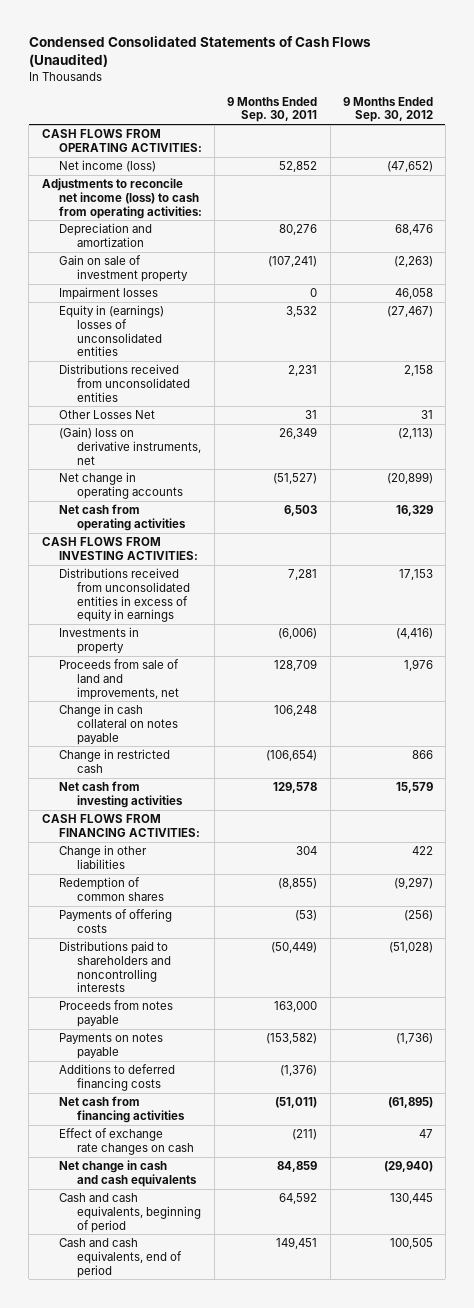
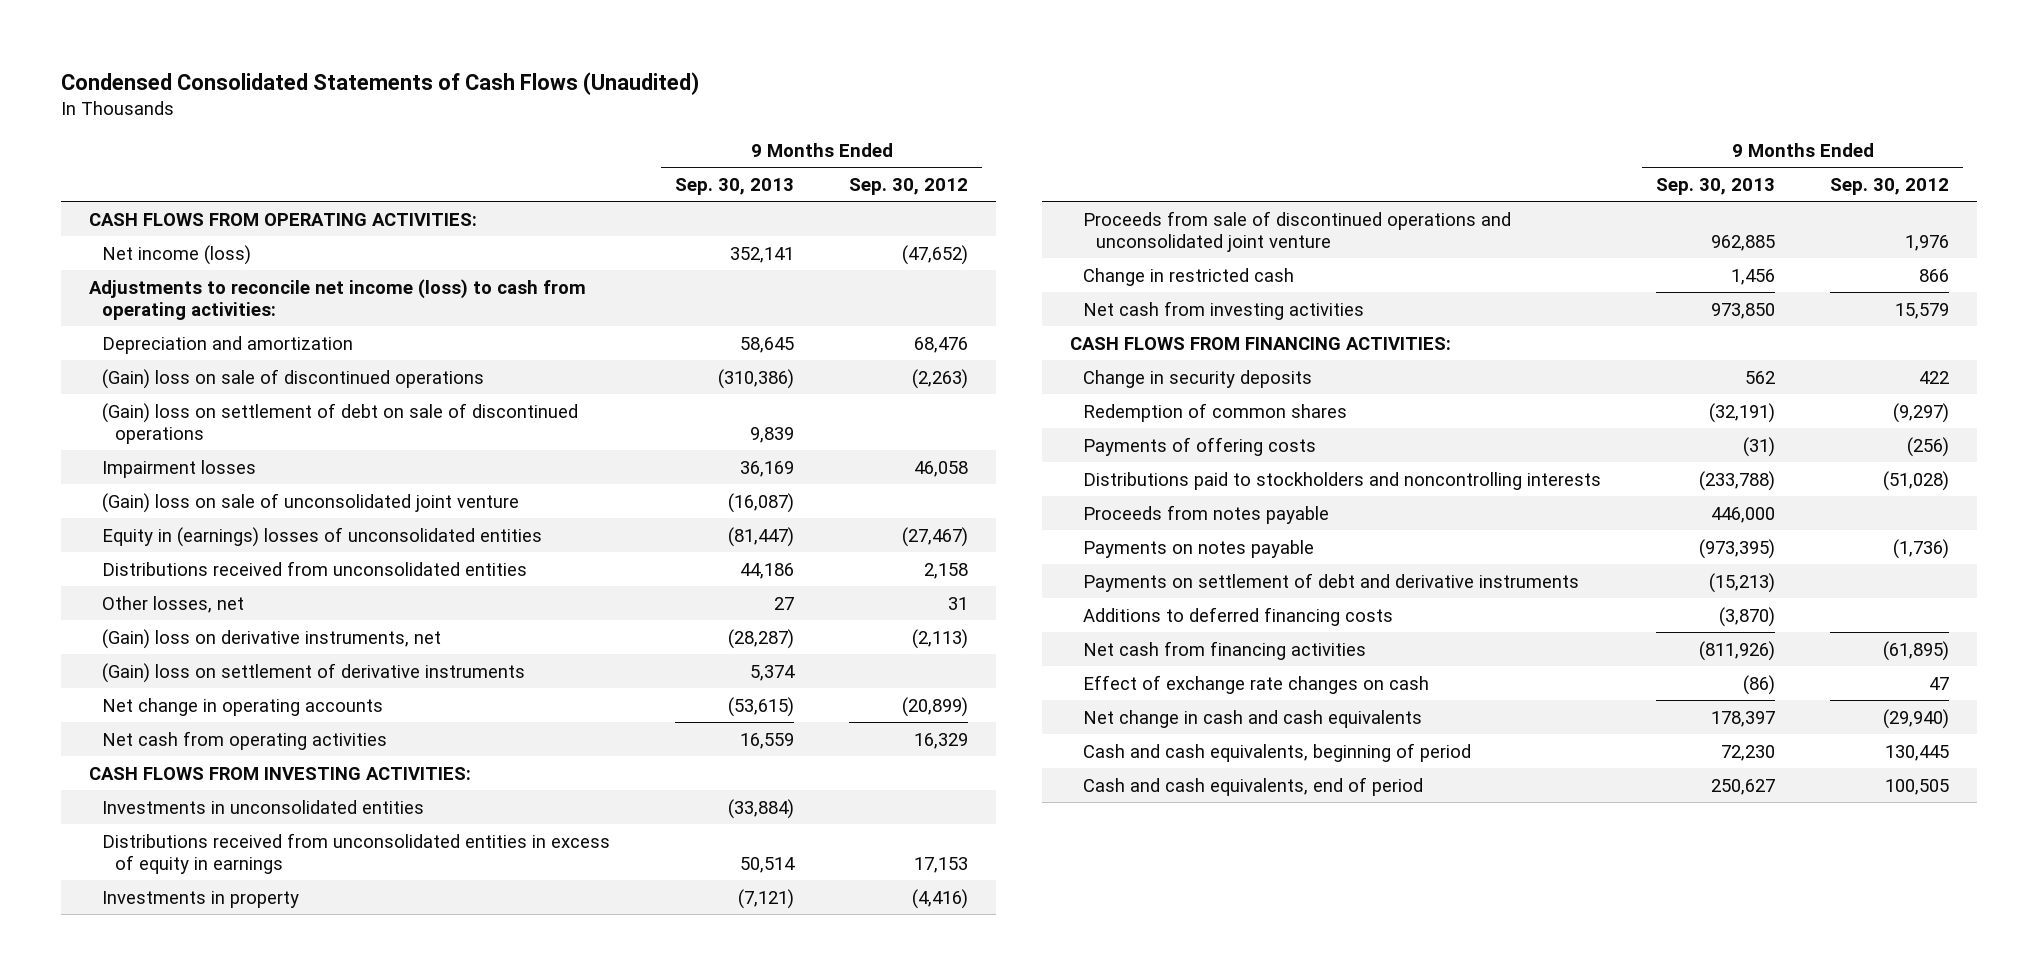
- | 9 Months Ended Sep. 30, 2011 | 9 Months Ended Sep. 30, 2012
+ | 9 Months Ended Sep. 30, 2013 | 9 Months Ended Sep. 30, 2012
- Gain on sale of investment property | (107,241) | (2,263)
+ (Gain) loss on sale of discontinued operations | (310,386) | (2,263)
+ (Gain) loss on settlement of debt on sale of discontinued operations | 9,839 |
+ (Gain) loss on sale of unconsolidated joint venture | (16,087) |
- Other Losses Net | 31 | 31
+ Other losses, net | 27 | 31
+ (Gain) loss on settlement of derivative instruments | 5,374 |
+ Investments in unconsolidated entities | (33,884) |
- Proceeds from sale of land and improvements, net | 128,709 | 1,976
- Change in cash collateral on notes payable | 106,248 |
+ Proceeds from sale of discontinued operations and unconsolidated joint venture | 962,885 | 1,976
- Change in other liabilities | 304 | 422
+ Change in security deposits | 562 | 422
- Distributions paid to shareholders and noncontrolling interests | (50,449) | (51,028)
+ Distributions paid to stockholders and noncontrolling interests | (233,788) | (51,028)
+ Payments on settlement of debt and derivative instruments | (15,213) |

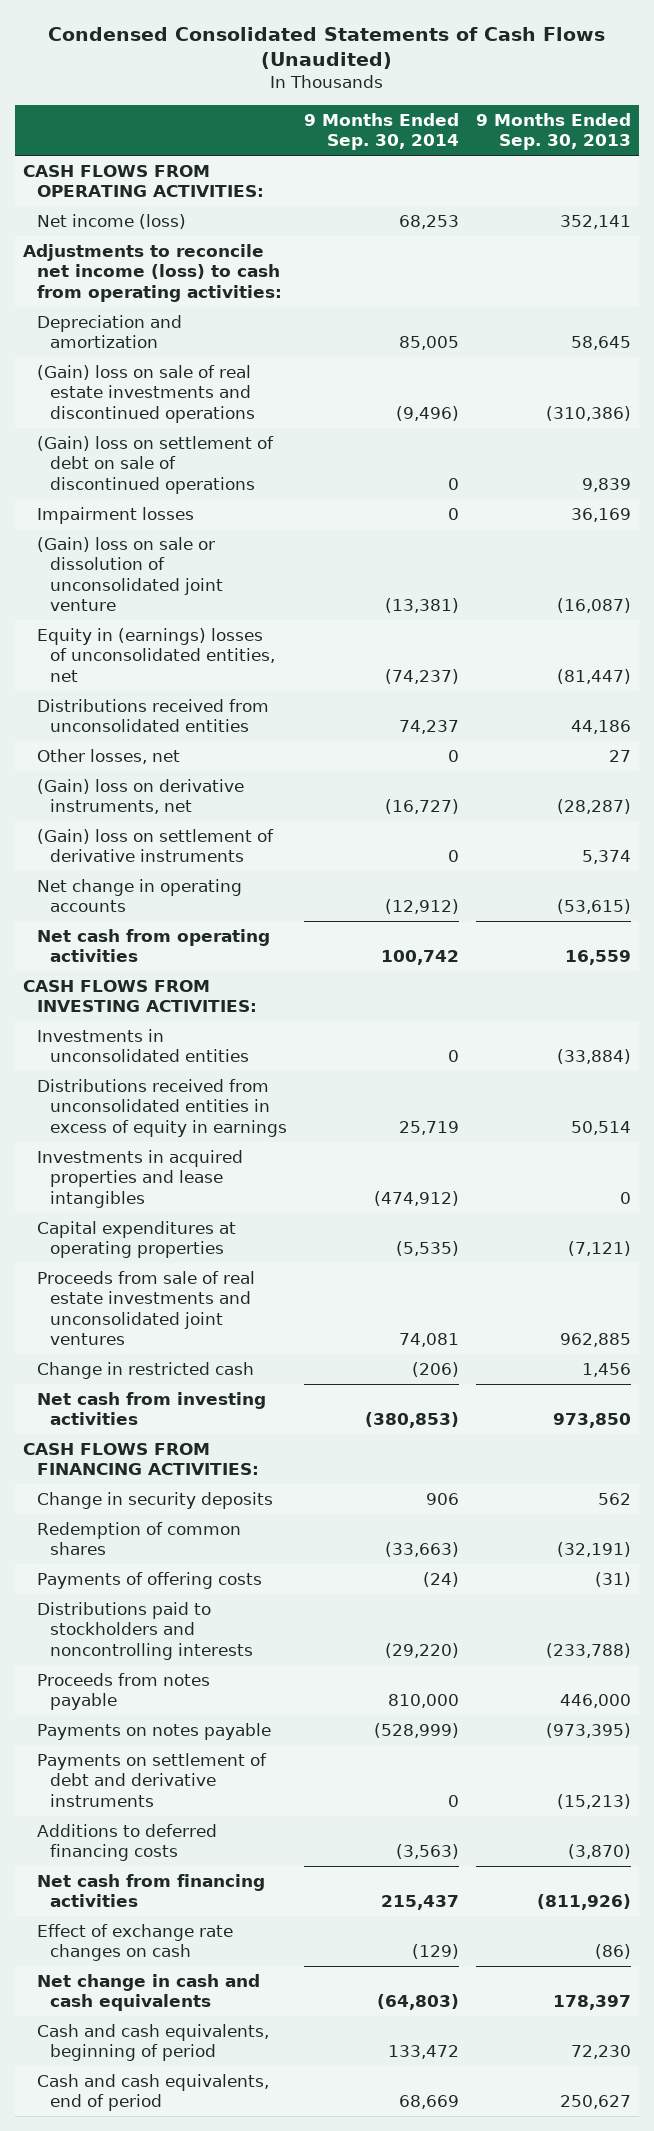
- | 9 Months Ended Sep. 30, 2013 | 9 Months Ended Sep. 30, 2012
+ | 9 Months Ended Sep. 30, 2014 | 9 Months Ended Sep. 30, 2013
- (Gain) loss on sale of discontinued operations | (310,386) | (2,263)
+ (Gain) loss on sale of real estate investments and discontinued operations | (9,496) | (310,386)
- (Gain) loss on sale of unconsolidated joint venture | (16,087) |
- Equity in (earnings) losses of unconsolidated entities | (81,447) | (27,467)
+ (Gain) loss on sale or dissolution of unconsolidated joint venture | (13,381) | (16,087)
+ Equity in (earnings) losses of unconsolidated entities, net | (74,237) | (81,447)
- Investments in property | (7,121) | (4,416)
- Proceeds from sale of discontinued operations and unconsolidated joint venture | 962,885 | 1,976
+ Investments in acquired properties and lease intangibles | (474,912) | 0
+ Capital expenditures at operating properties | (5,535) | (7,121)
+ Proceeds from sale of real estate investments and unconsolidated joint ventures | 74,081 | 962,885

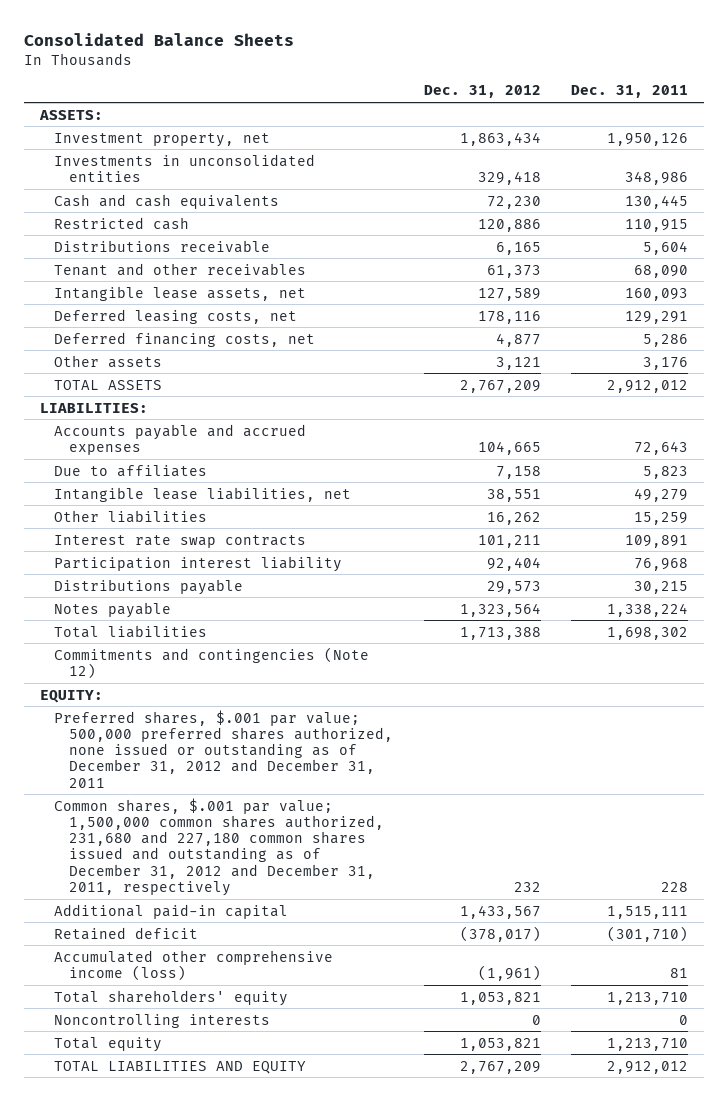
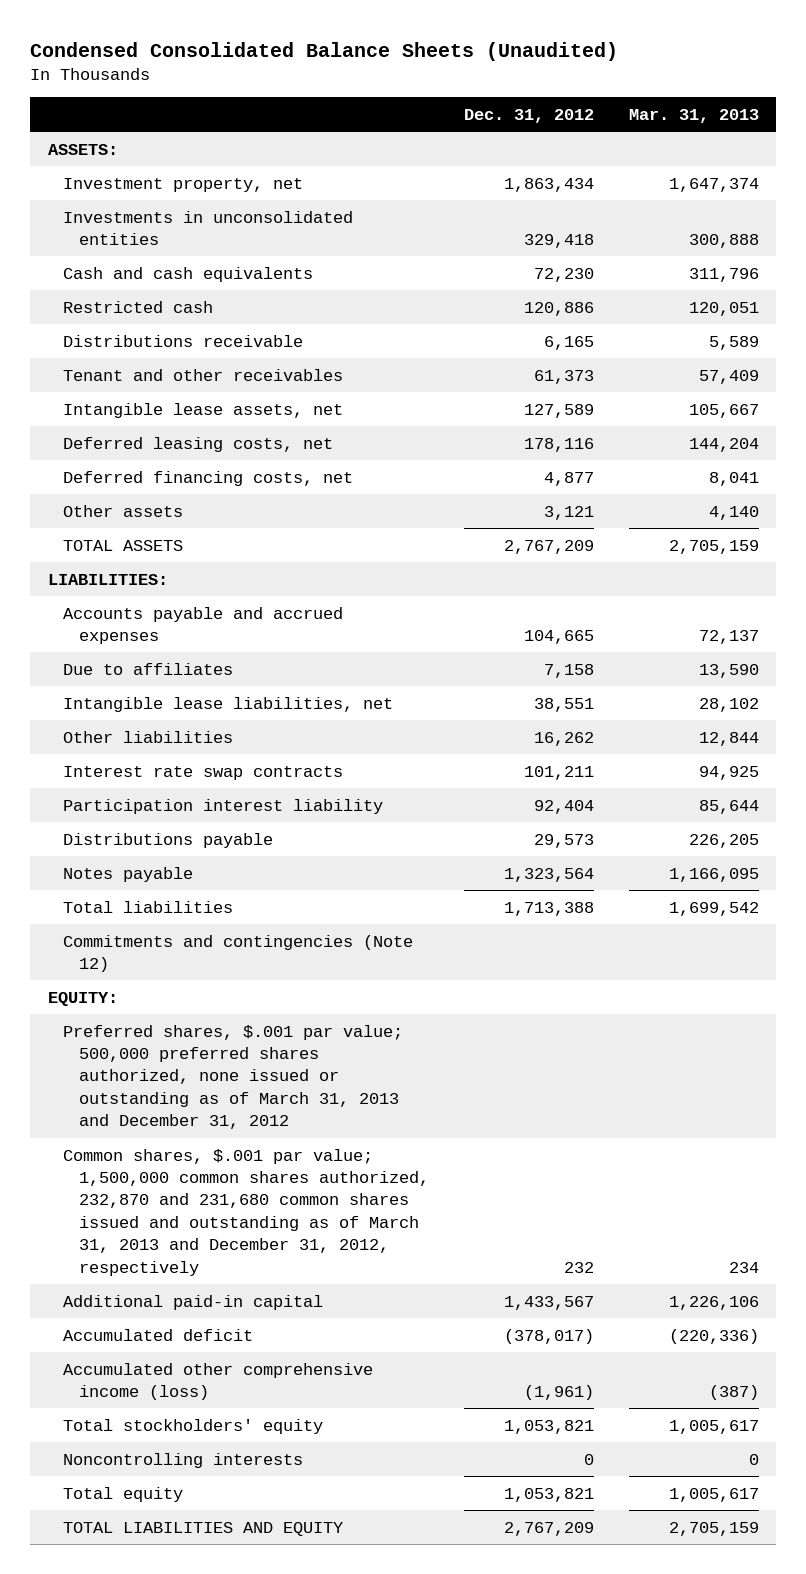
- Consolidated Balance Sheets
+ Condensed Consolidated Balance Sheets (Unaudited)
- | Dec. 31, 2012 | Dec. 31, 2011
+ | Dec. 31, 2012 | Mar. 31, 2013
- Preferred shares, $.001 par value; 500,000 preferred shares authorized, none issued or outstanding as of December 31, 2012 and December 31, 2011
- Common shares, $.001 par value; 1,500,000 common shares authorized, 231,680 and 227,180 common shares issued and outstanding as of December 31, 2012 and December 31, 2011, respectively | 232 | 228
+ Preferred shares, $.001 par value; 500,000 preferred shares authorized, none issued or outstanding as of March 31, 2013 and December 31, 2012
+ Common shares, $.001 par value; 1,500,000 common shares authorized, 232,870 and 231,680 common shares issued and outstanding as of March 31, 2013 and December 31, 2012, respectively | 232 | 234
- Retained deficit | (378,017) | (301,710)
+ Accumulated deficit | (378,017) | (220,336)
- Total shareholders' equity | 1,053,821 | 1,213,710
+ Total stockholders' equity | 1,053,821 | 1,005,617

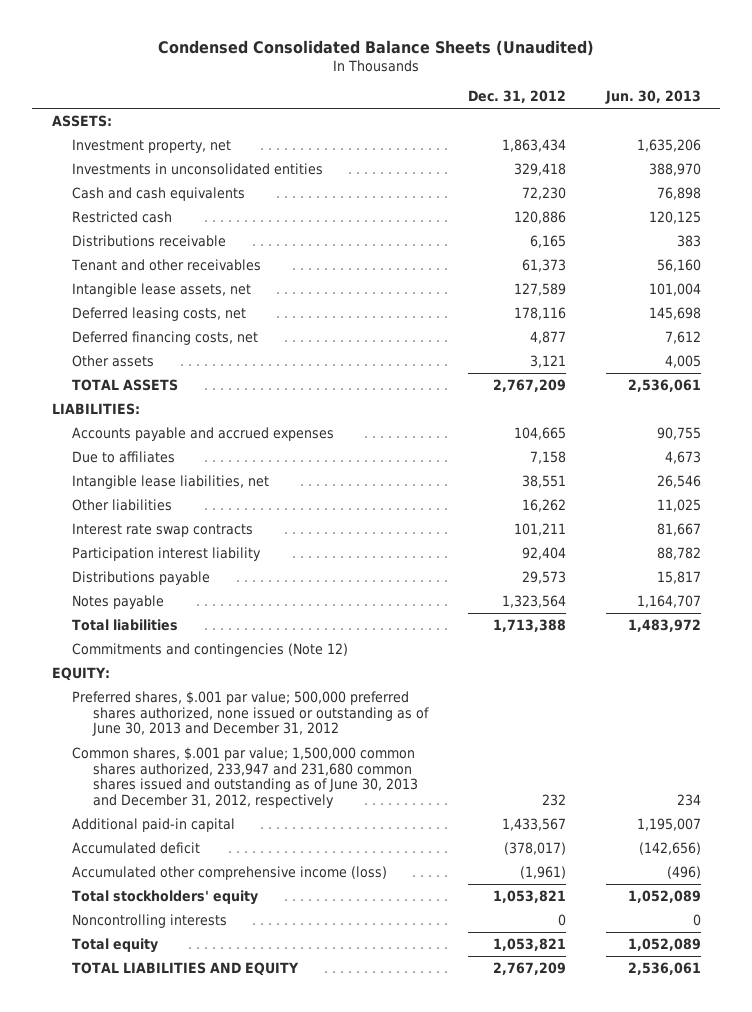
- | Dec. 31, 2012 | Mar. 31, 2013
+ | Dec. 31, 2012 | Jun. 30, 2013
- Preferred shares, $.001 par value; 500,000 preferred shares authorized, none issued or outstanding as of March 31, 2013 and December 31, 2012
- Common shares, $.001 par value; 1,500,000 common shares authorized, 232,870 and 231,680 common shares issued and outstanding as of March 31, 2013 and December 31, 2012, respectively | 232 | 234
+ Preferred shares, $.001 par value; 500,000 preferred shares authorized, none issued or outstanding as of June 30, 2013 and December 31, 2012
+ Common shares, $.001 par value; 1,500,000 common shares authorized, 233,947 and 231,680 common shares issued and outstanding as of June 30, 2013 and December 31, 2012, respectively | 232 | 234

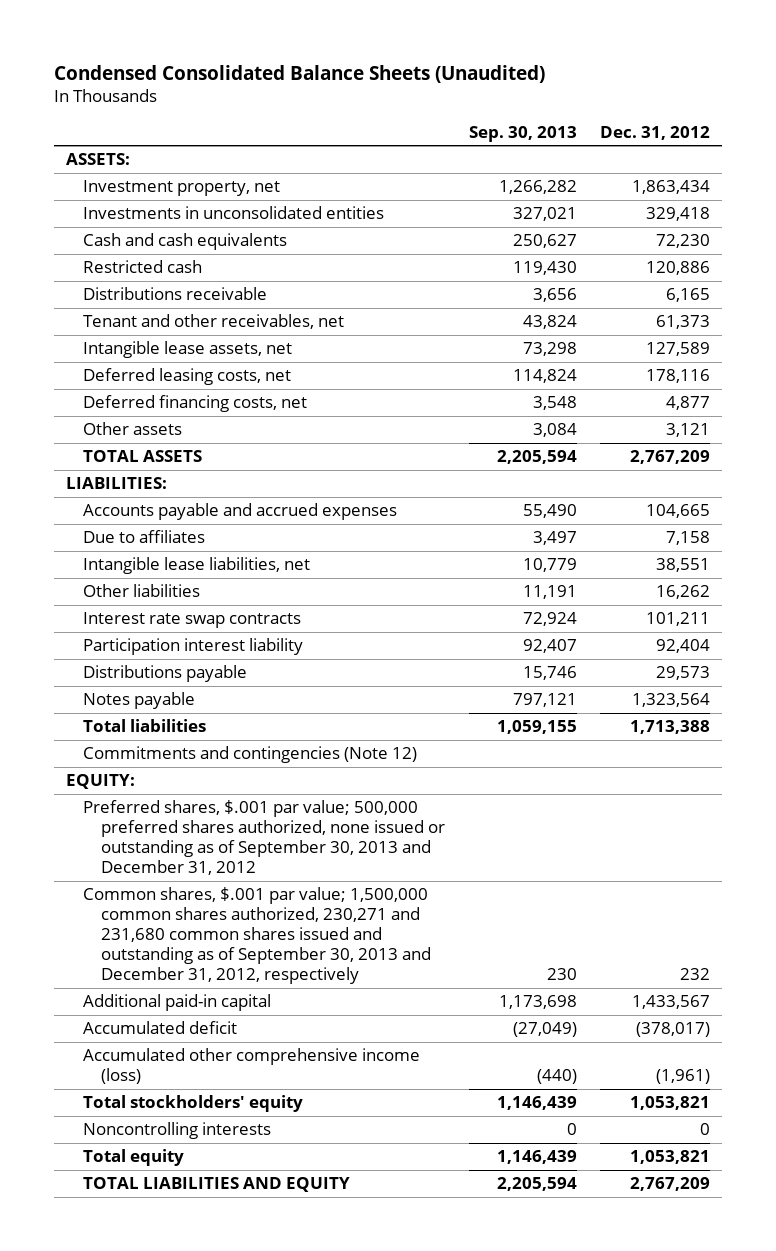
- | Dec. 31, 2012 | Jun. 30, 2013
+ | Sep. 30, 2013 | Dec. 31, 2012
- Tenant and other receivables | 61,373 | 56,160
+ Tenant and other receivables, net | 43,824 | 61,373
- Preferred shares, $.001 par value; 500,000 preferred shares authorized, none issued or outstanding as of June 30, 2013 and December 31, 2012
- Common shares, $.001 par value; 1,500,000 common shares authorized, 233,947 and 231,680 common shares issued and outstanding as of June 30, 2013 and December 31, 2012, respectively | 232 | 234
+ Preferred shares, $.001 par value; 500,000 preferred shares authorized, none issued or outstanding as of September 30, 2013 and December 31, 2012
+ Common shares, $.001 par value; 1,500,000 common shares authorized, 230,271 and 231,680 common shares issued and outstanding as of September 30, 2013 and December 31, 2012, respectively | 230 | 232

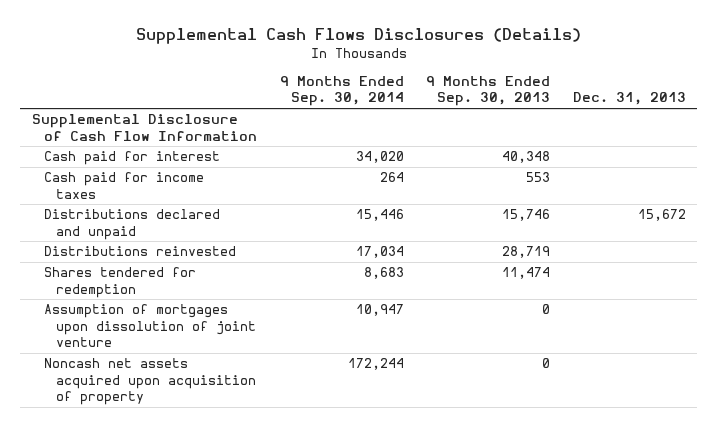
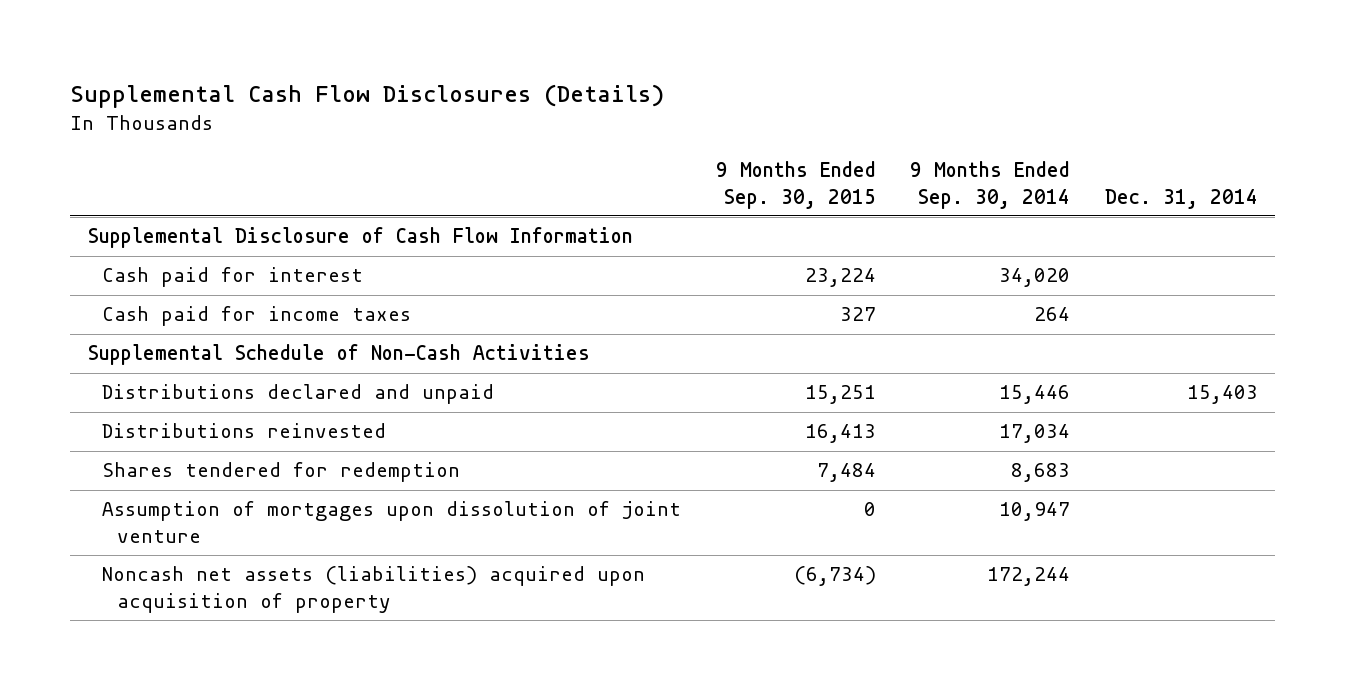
- Supplemental Cash Flows Disclosures (Details)
+ Supplemental Cash Flow Disclosures (Details)
- | 9 Months Ended Sep. 30, 2014 | 9 Months Ended Sep. 30, 2013 | Dec. 31, 2013
+ | 9 Months Ended Sep. 30, 2015 | 9 Months Ended Sep. 30, 2014 | Dec. 31, 2014
+ Supplemental Schedule of Non-Cash Activities
- Noncash net assets acquired upon acquisition of property | 172,244 | 0 |
+ Noncash net assets (liabilities) acquired upon acquisition of property | (6,734) | 172,244 |

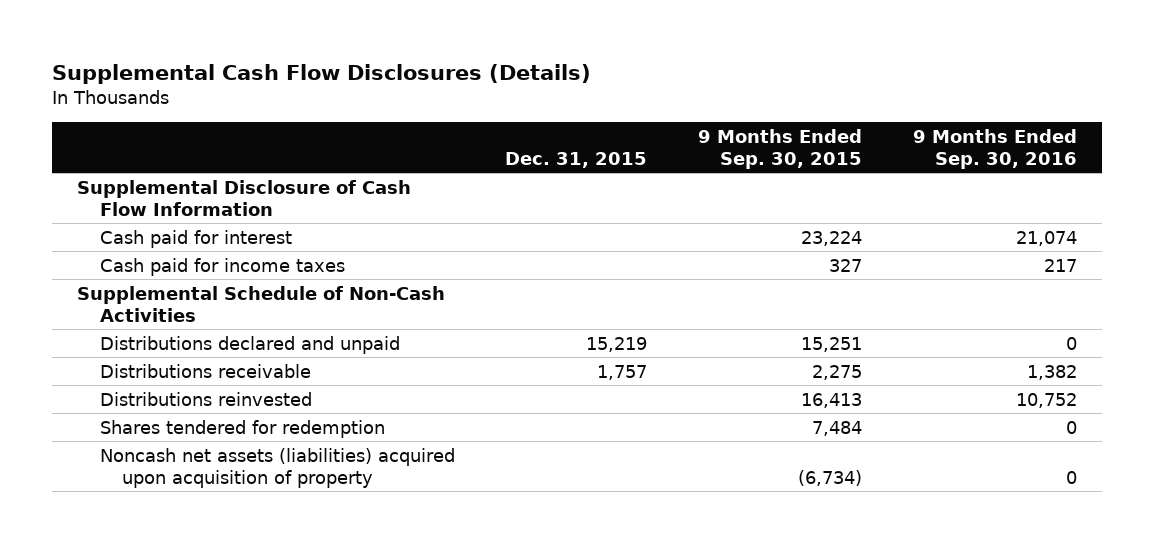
- | 9 Months Ended Sep. 30, 2015 | 9 Months Ended Sep. 30, 2014 | Dec. 31, 2014
+ | Dec. 31, 2015 | 9 Months Ended Sep. 30, 2015 | 9 Months Ended Sep. 30, 2016
+ Distributions receivable | 1,757 | 2,275 | 1,382
- Assumption of mortgages upon dissolution of joint venture | 0 | 10,947 |

